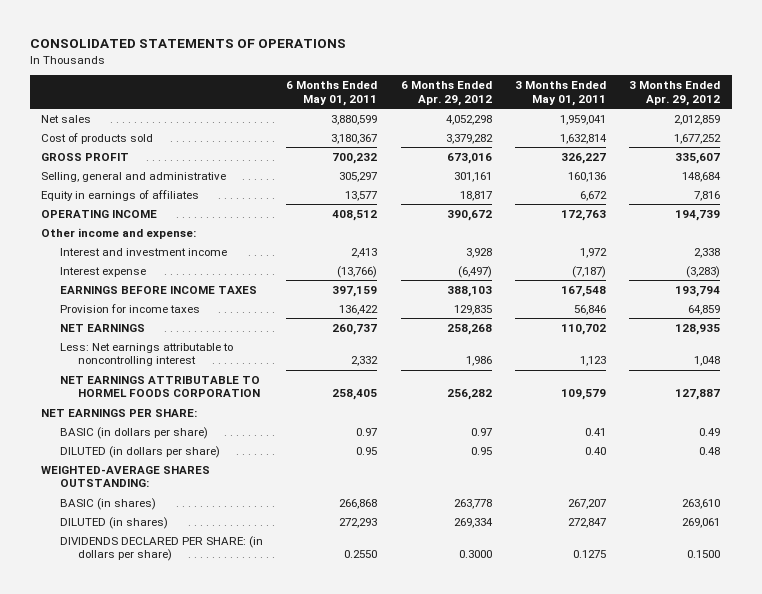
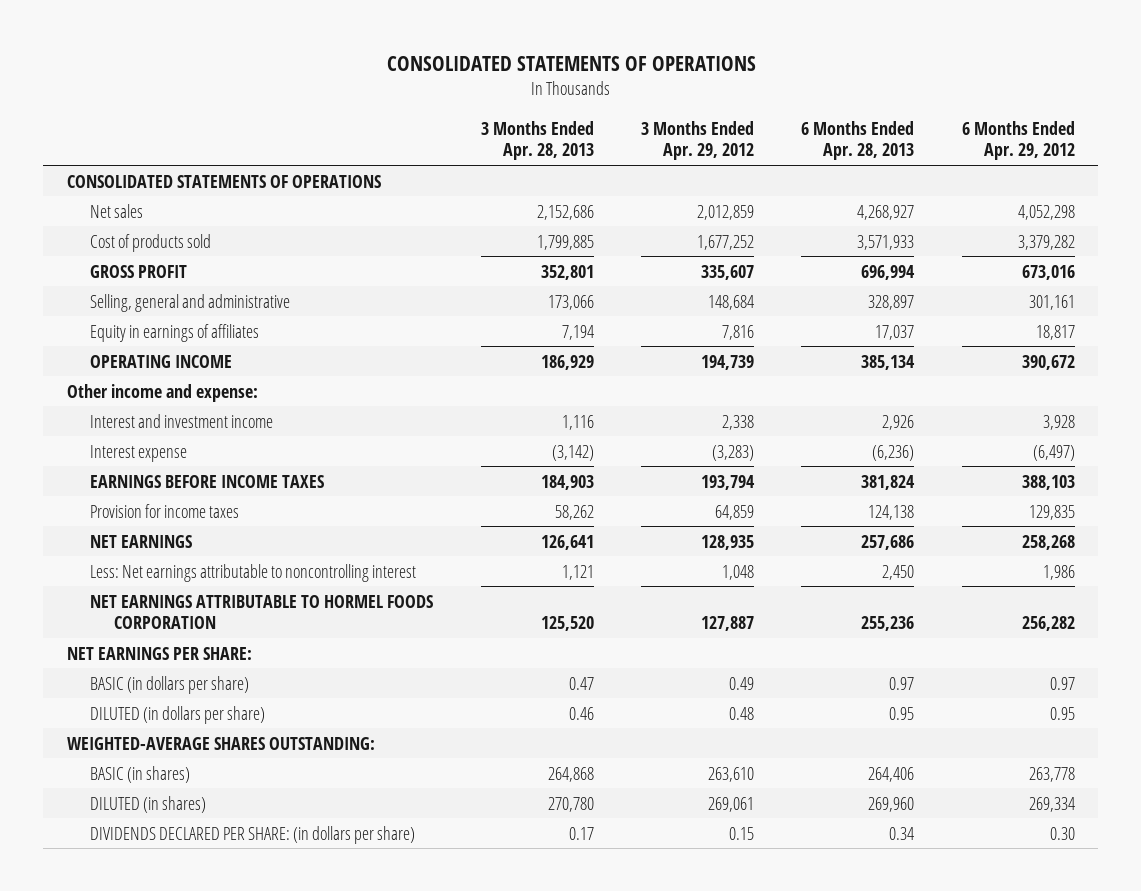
- | 6 Months Ended May 01, 2011 | 6 Months Ended Apr. 29, 2012 | 3 Months Ended May 01, 2011 | 3 Months Ended Apr. 29, 2012
+ | 3 Months Ended Apr. 28, 2013 | 3 Months Ended Apr. 29, 2012 | 6 Months Ended Apr. 28, 2013 | 6 Months Ended Apr. 29, 2012
+ CONSOLIDATED STATEMENTS OF OPERATIONS
- DIVIDENDS DECLARED PER SHARE: (in dollars per share) | 0.2550 | 0.3000 | 0.1275 | 0.1500
+ DIVIDENDS DECLARED PER SHARE: (in dollars per share) | 0.17 | 0.15 | 0.34 | 0.30

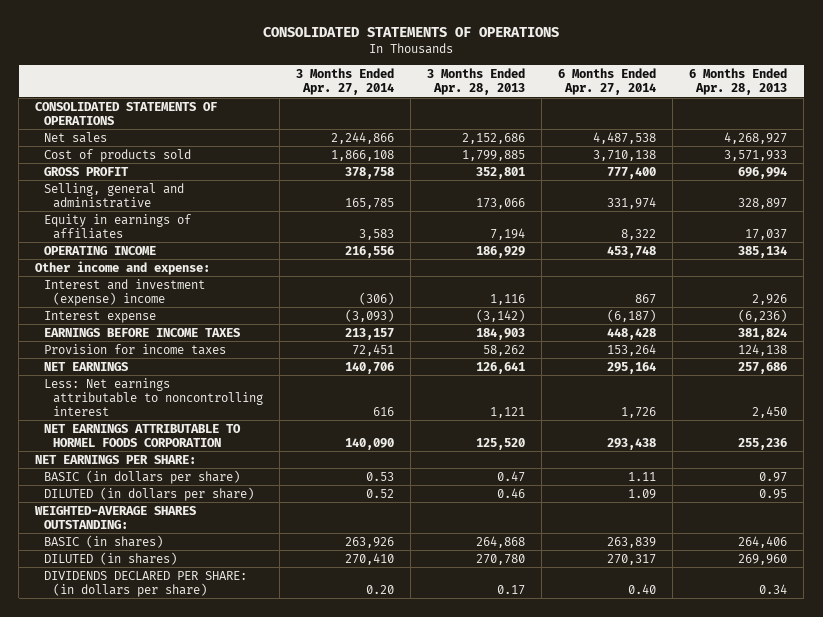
- | 3 Months Ended Apr. 28, 2013 | 3 Months Ended Apr. 29, 2012 | 6 Months Ended Apr. 28, 2013 | 6 Months Ended Apr. 29, 2012
+ | 3 Months Ended Apr. 27, 2014 | 3 Months Ended Apr. 28, 2013 | 6 Months Ended Apr. 27, 2014 | 6 Months Ended Apr. 28, 2013
- Interest and investment income | 1,116 | 2,338 | 2,926 | 3,928
+ Interest and investment (expense) income | (306) | 1,116 | 867 | 2,926

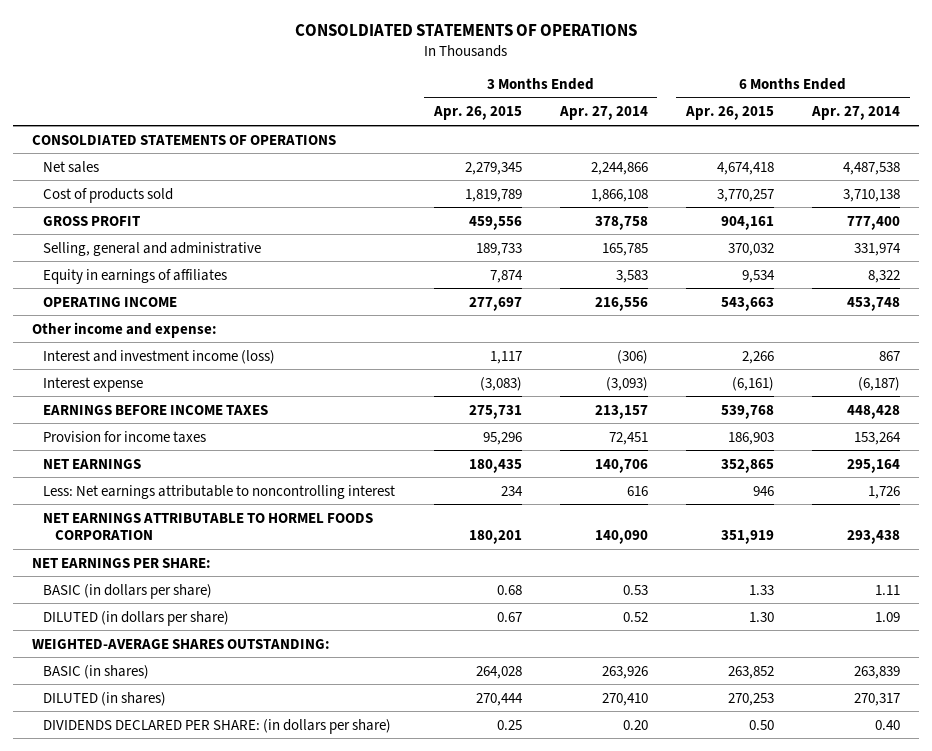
- CONSOLIDATED STATEMENTS OF OPERATIONS
+ CONSOLDIATED STATEMENTS OF OPERATIONS
- | 3 Months Ended Apr. 27, 2014 | 3 Months Ended Apr. 28, 2013 | 6 Months Ended Apr. 27, 2014 | 6 Months Ended Apr. 28, 2013
+ | 3 Months Ended Apr. 26, 2015 | 3 Months Ended Apr. 27, 2014 | 6 Months Ended Apr. 26, 2015 | 6 Months Ended Apr. 27, 2014
- CONSOLIDATED STATEMENTS OF OPERATIONS
+ CONSOLDIATED STATEMENTS OF OPERATIONS
- Interest and investment (expense) income | (306) | 1,116 | 867 | 2,926
+ Interest and investment income (loss) | 1,117 | (306) | 2,266 | 867

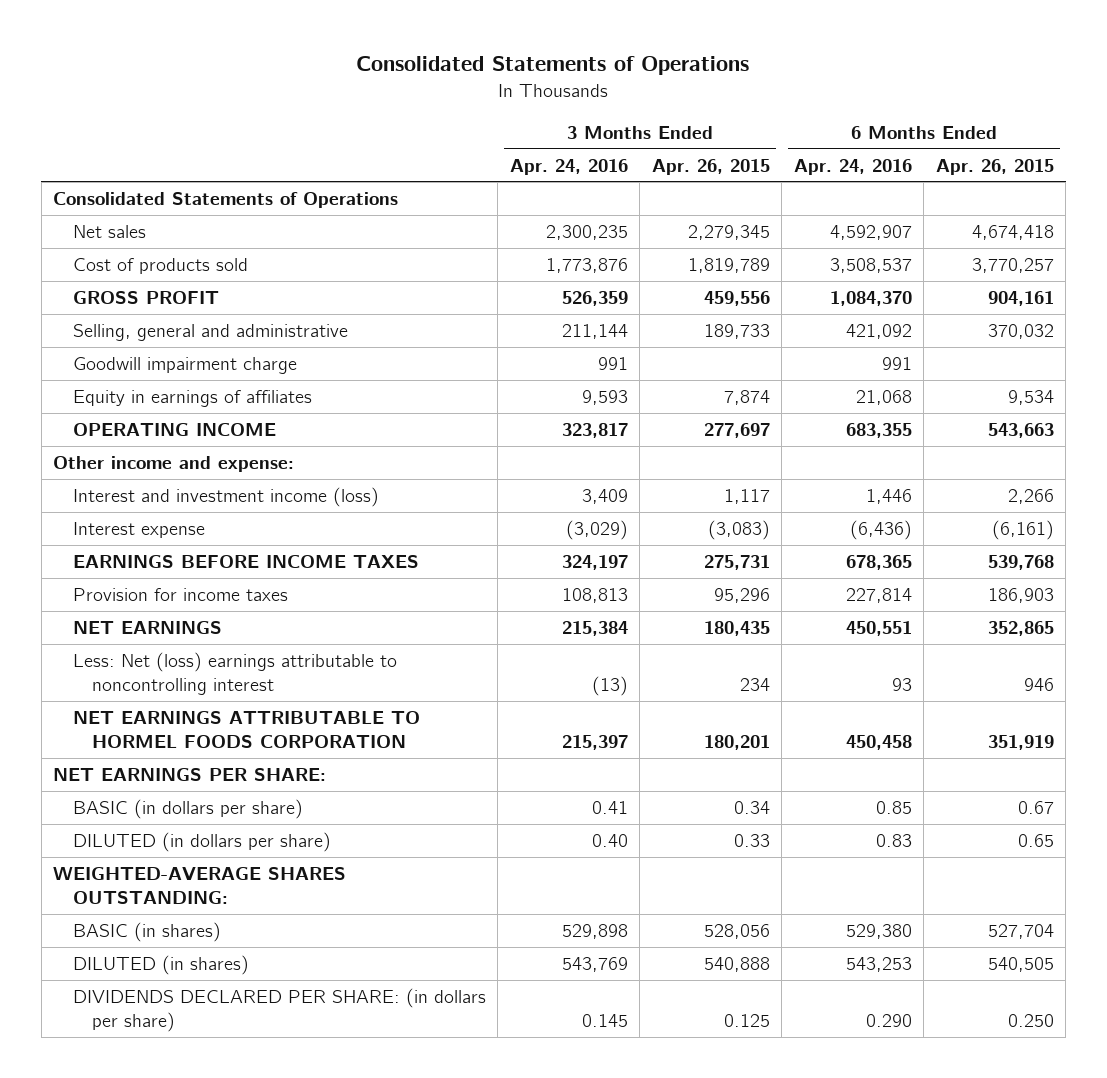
- CONSOLDIATED STATEMENTS OF OPERATIONS
+ Consolidated Statements of Operations
- | 3 Months Ended Apr. 26, 2015 | 3 Months Ended Apr. 27, 2014 | 6 Months Ended Apr. 26, 2015 | 6 Months Ended Apr. 27, 2014
+ | 3 Months Ended Apr. 24, 2016 | 3 Months Ended Apr. 26, 2015 | 6 Months Ended Apr. 24, 2016 | 6 Months Ended Apr. 26, 2015
- CONSOLDIATED STATEMENTS OF OPERATIONS
+ Consolidated Statements of Operations
+ Goodwill impairment charge | 991 | | 991 |
- Less: Net earnings attributable to noncontrolling interest | 234 | 616 | 946 | 1,726
+ Less: Net (loss) earnings attributable to noncontrolling interest | (13) | 234 | 93 | 946
- BASIC (in dollars per share) | 0.68 | 0.53 | 1.33 | 1.11
- DILUTED (in dollars per share) | 0.67 | 0.52 | 1.30 | 1.09
+ BASIC (in dollars per share) | 0.41 | 0.34 | 0.85 | 0.67
+ DILUTED (in dollars per share) | 0.40 | 0.33 | 0.83 | 0.65
- BASIC (in shares) | 264,028 | 263,926 | 263,852 | 263,839
- DILUTED (in shares) | 270,444 | 270,410 | 270,253 | 270,317
- DIVIDENDS DECLARED PER SHARE: (in dollars per share) | 0.25 | 0.20 | 0.50 | 0.40
+ BASIC (in shares) | 529,898 | 528,056 | 529,380 | 527,704
+ DILUTED (in shares) | 543,769 | 540,888 | 543,253 | 540,505
+ DIVIDENDS DECLARED PER SHARE: (in dollars per share) | 0.145 | 0.125 | 0.290 | 0.250

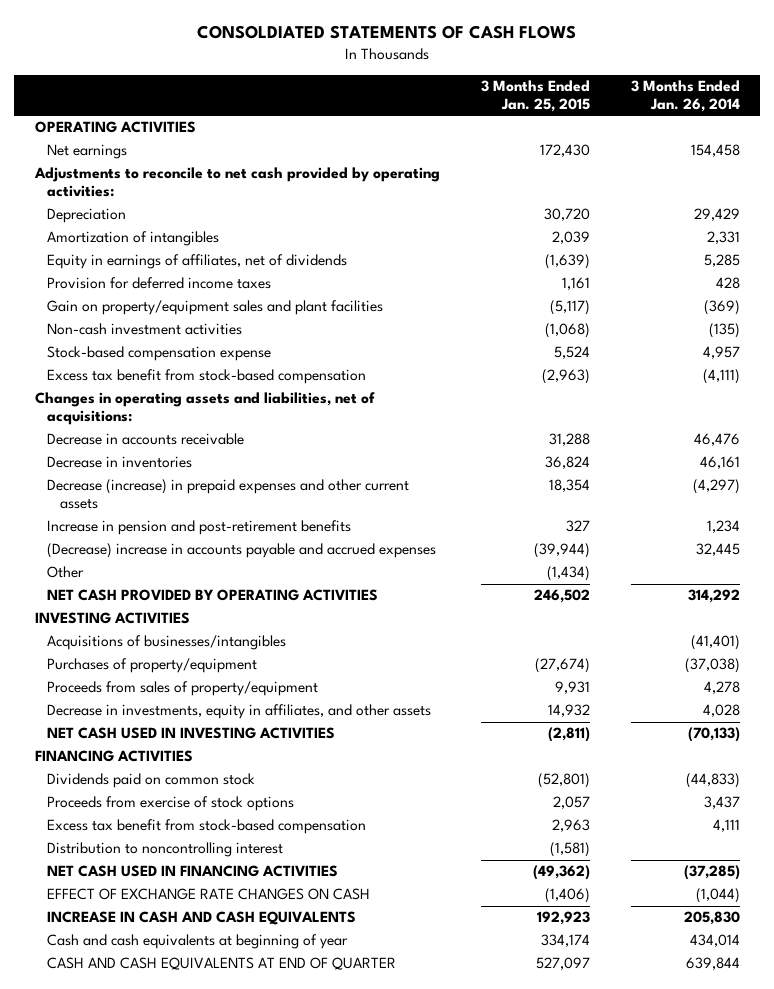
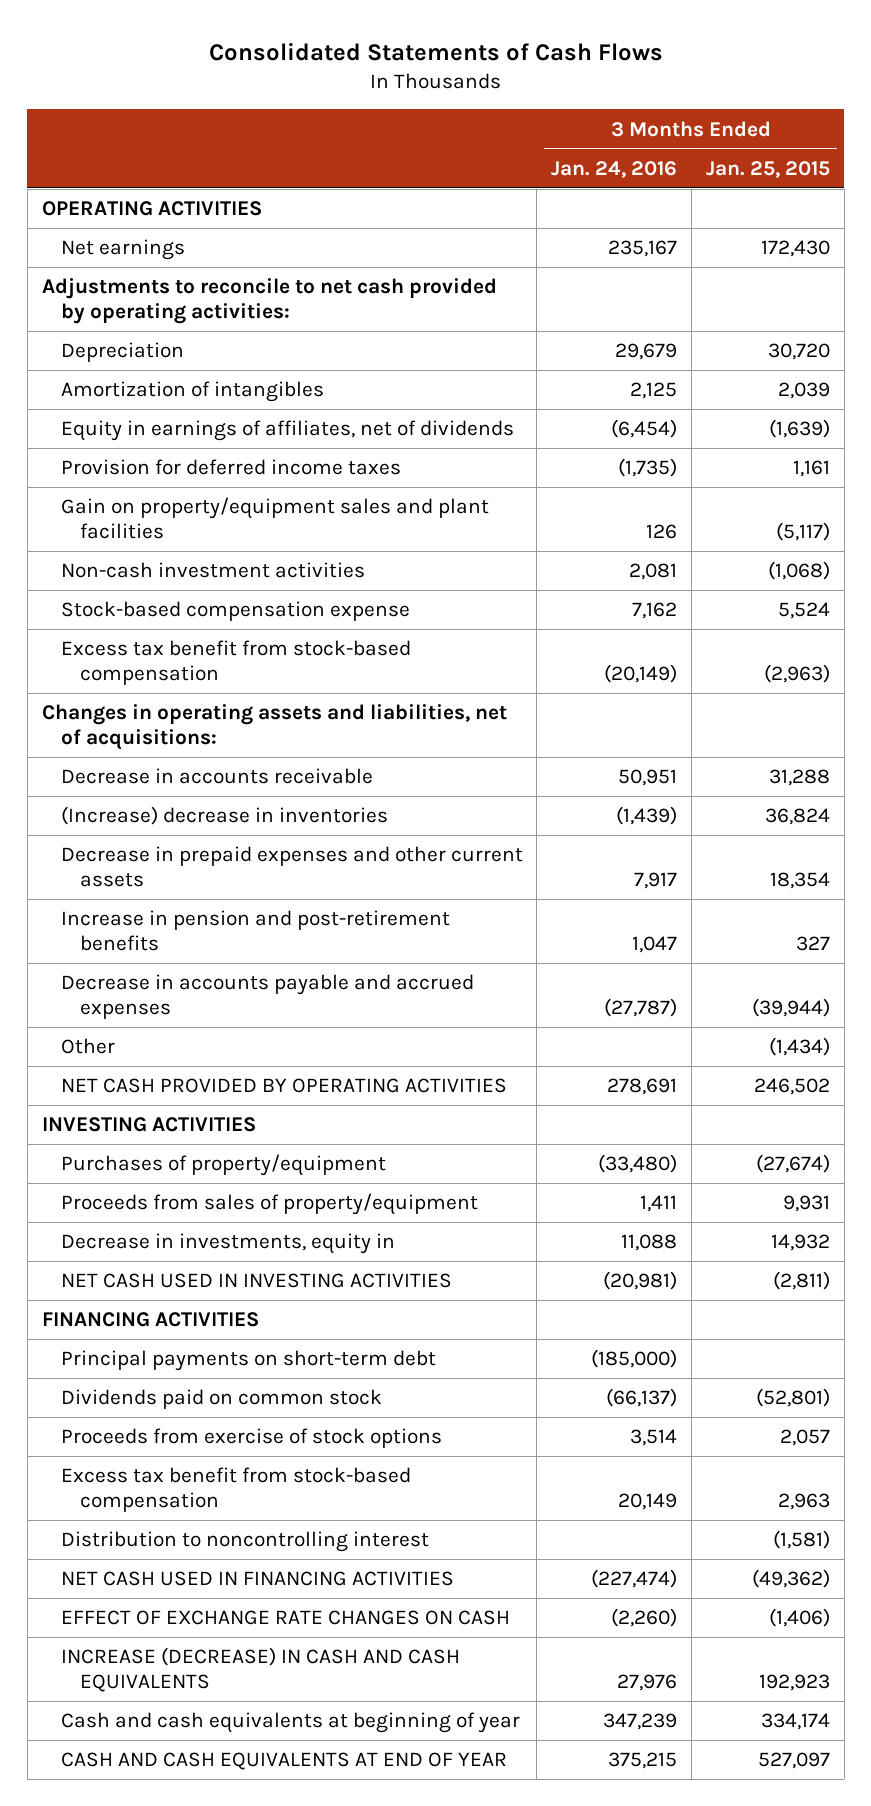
- CONSOLDIATED STATEMENTS OF CASH FLOWS
+ Consolidated Statements of Cash Flows
- | 3 Months Ended Jan. 25, 2015 | 3 Months Ended Jan. 26, 2014
+ | 3 Months Ended Jan. 24, 2016 | 3 Months Ended Jan. 25, 2015
- Decrease in inventories | 36,824 | 46,161
- Decrease (increase) in prepaid expenses and other current assets | 18,354 | (4,297)
+ (Increase) decrease in inventories | (1,439) | 36,824
+ Decrease in prepaid expenses and other current assets | 7,917 | 18,354
- (Decrease) increase in accounts payable and accrued expenses | (39,944) | 32,445
+ Decrease in accounts payable and accrued expenses | (27,787) | (39,944)
- Acquisitions of businesses/intangibles | | (41,401)
- Decrease in investments, equity in affiliates, and other assets | 14,932 | 4,028
+ Decrease in investments, equity in | 11,088 | 14,932
+ Principal payments on short-term debt | (185,000) |
- INCREASE IN CASH AND CASH EQUIVALENTS | 192,923 | 205,830
+ INCREASE (DECREASE) IN CASH AND CASH EQUIVALENTS | 27,976 | 192,923
- CASH AND CASH EQUIVALENTS AT END OF QUARTER | 527,097 | 639,844
+ CASH AND CASH EQUIVALENTS AT END OF YEAR | 375,215 | 527,097

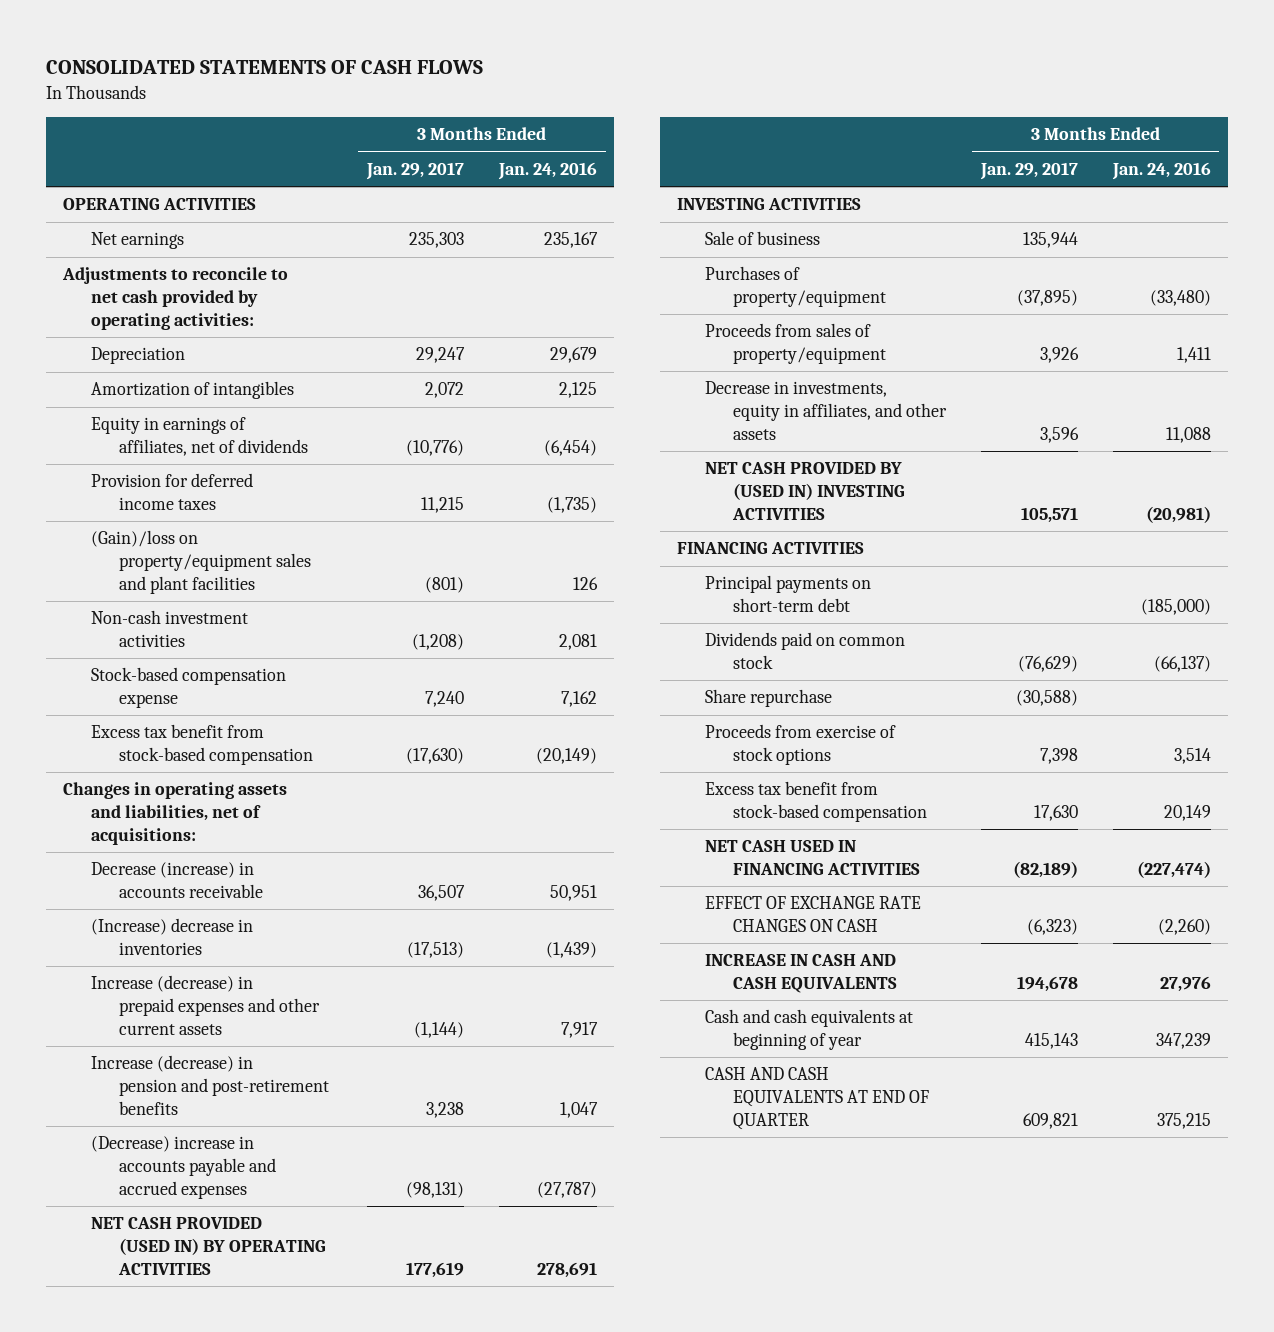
- Consolidated Statements of Cash Flows
+ CONSOLIDATED STATEMENTS OF CASH FLOWS
- | 3 Months Ended Jan. 24, 2016 | 3 Months Ended Jan. 25, 2015
+ | 3 Months Ended Jan. 29, 2017 | 3 Months Ended Jan. 24, 2016
- Gain on property/equipment sales and plant facilities | 126 | (5,117)
+ (Gain)/loss on property/equipment sales and plant facilities | (801) | 126
- Decrease in accounts receivable | 50,951 | 31,288
+ Decrease (increase) in accounts receivable | 36,507 | 50,951
- Decrease in prepaid expenses and other current assets | 7,917 | 18,354
- Increase in pension and post-retirement benefits | 1,047 | 327
- Decrease in accounts payable and accrued expenses | (27,787) | (39,944)
- Other | | (1,434)
- NET CASH PROVIDED BY OPERATING ACTIVITIES | 278,691 | 246,502
+ Increase (decrease) in prepaid expenses and other current assets | (1,144) | 7,917
+ Increase (decrease) in pension and post-retirement benefits | 3,238 | 1,047
+ (Decrease) increase in accounts payable and accrued expenses | (98,131) | (27,787)
+ NET CASH PROVIDED (USED IN) BY OPERATING ACTIVITIES | 177,619 | 278,691
+ Sale of business | 135,944 |
- Decrease in investments, equity in | 11,088 | 14,932
- NET CASH USED IN INVESTING ACTIVITIES | (20,981) | (2,811)
+ Decrease in investments, equity in affiliates, and other assets | 3,596 | 11,088
+ NET CASH PROVIDED BY (USED IN) INVESTING ACTIVITIES | 105,571 | (20,981)
+ Share repurchase | (30,588) |
- Distribution to noncontrolling interest | | (1,581)
- INCREASE (DECREASE) IN CASH AND CASH EQUIVALENTS | 27,976 | 192,923
+ INCREASE IN CASH AND CASH EQUIVALENTS | 194,678 | 27,976
- CASH AND CASH EQUIVALENTS AT END OF YEAR | 375,215 | 527,097
+ CASH AND CASH EQUIVALENTS AT END OF QUARTER | 609,821 | 375,215

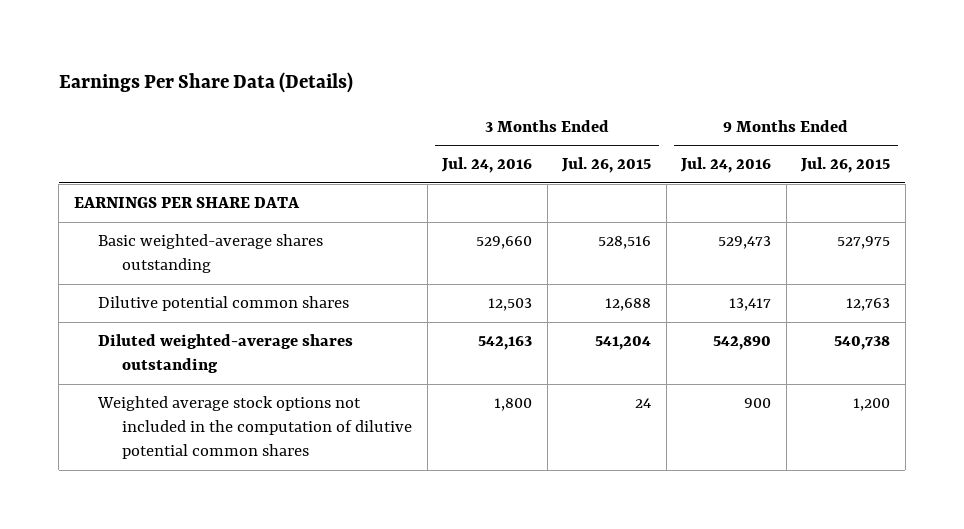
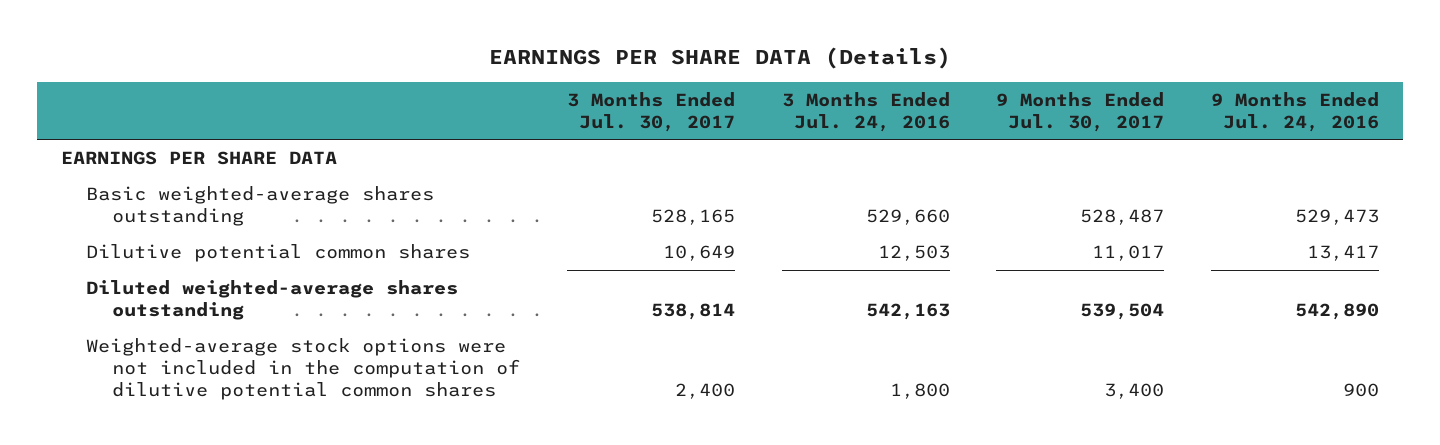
- Earnings Per Share Data (Details)
+ EARNINGS PER SHARE DATA (Details)
- | 3 Months Ended Jul. 24, 2016 | 3 Months Ended Jul. 26, 2015 | 9 Months Ended Jul. 24, 2016 | 9 Months Ended Jul. 26, 2015
+ | 3 Months Ended Jul. 30, 2017 | 3 Months Ended Jul. 24, 2016 | 9 Months Ended Jul. 30, 2017 | 9 Months Ended Jul. 24, 2016
- Weighted average stock options not included in the computation of dilutive potential common shares | 1,800 | 24 | 900 | 1,200
+ Weighted-average stock options were not included in the computation of dilutive potential common shares | 2,400 | 1,800 | 3,400 | 900

